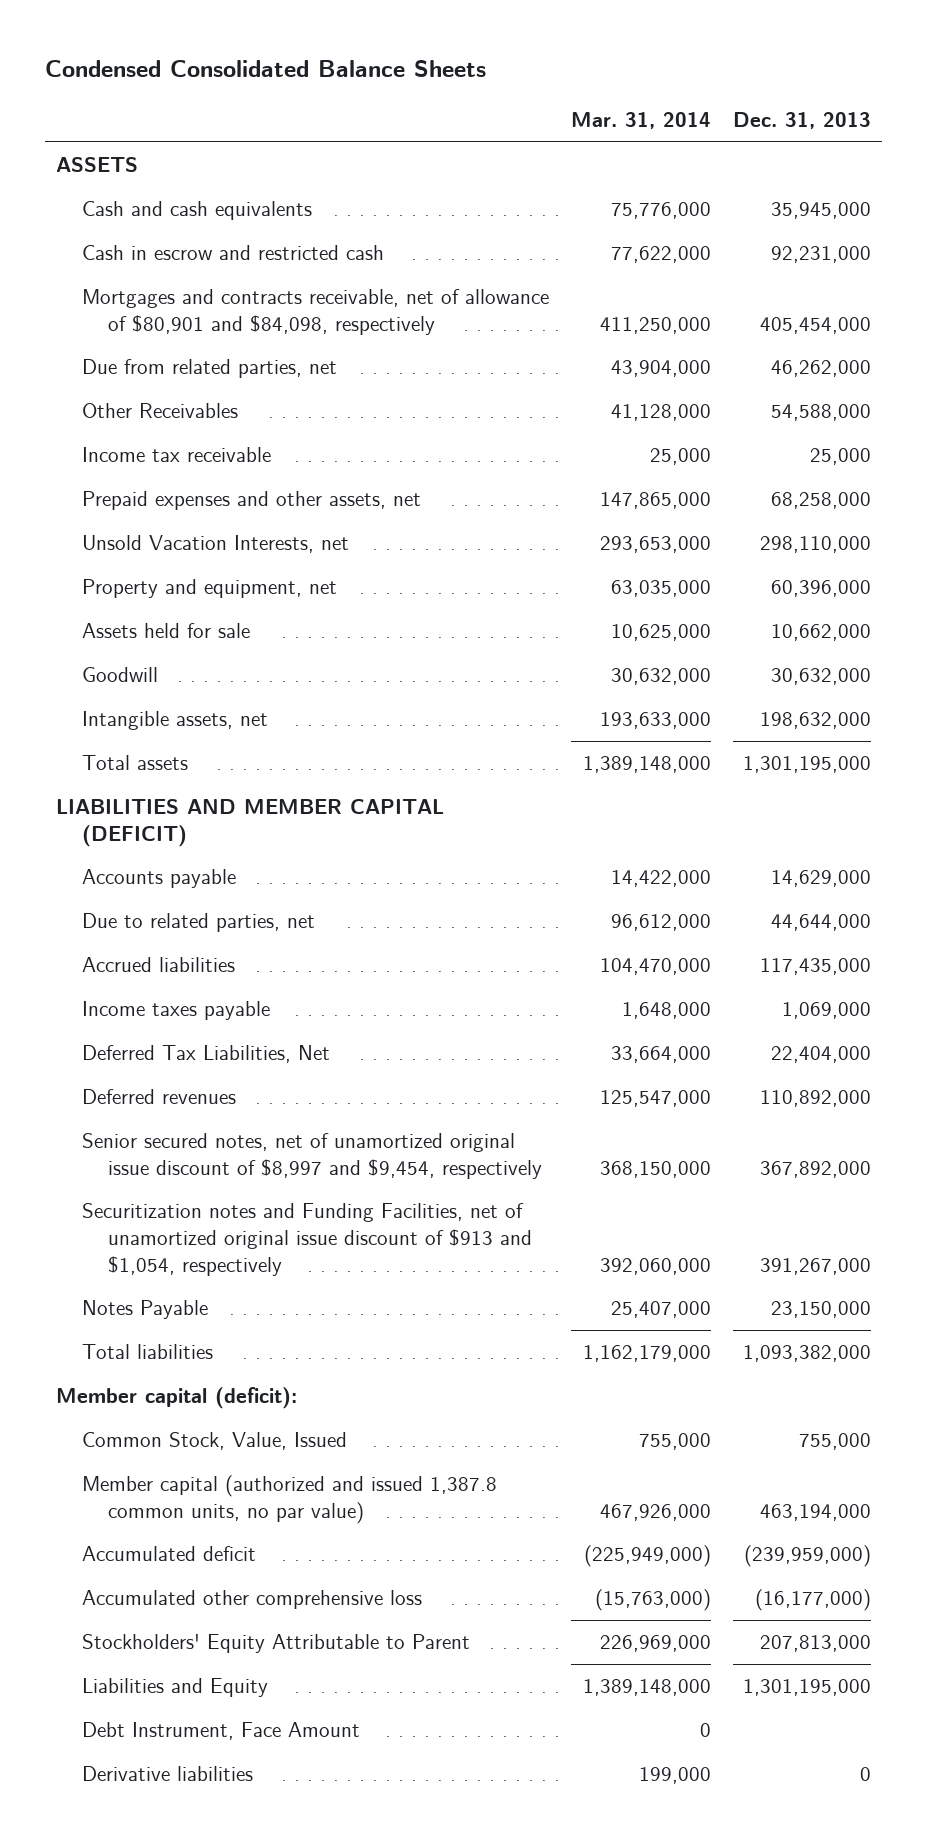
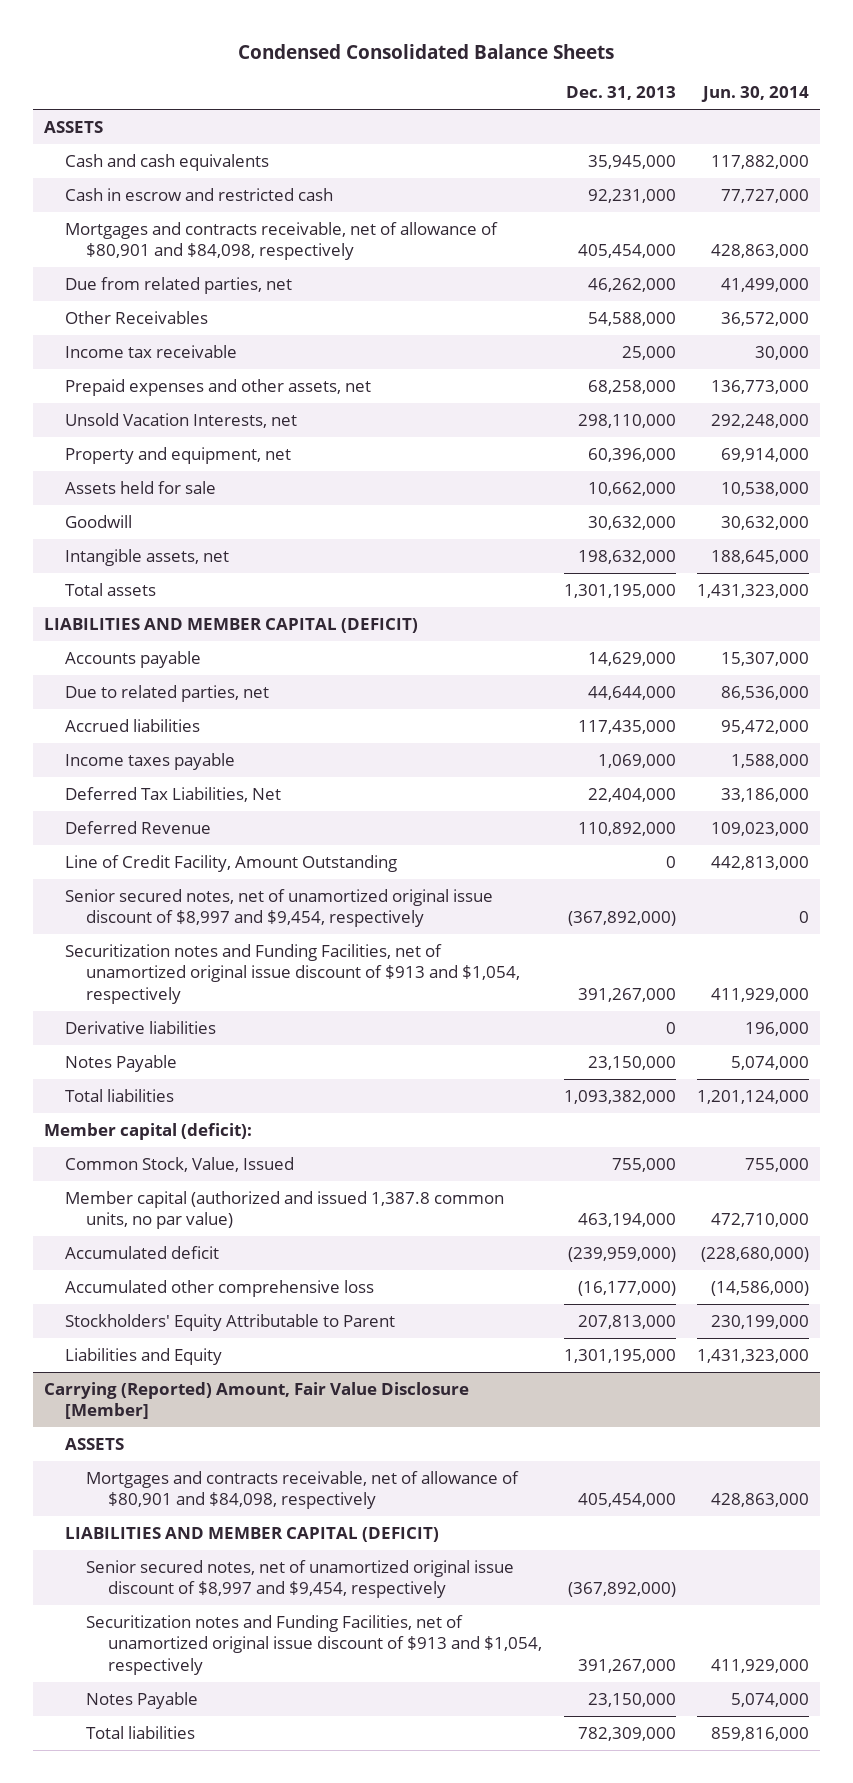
- | Mar. 31, 2014 | Dec. 31, 2013
+ | Dec. 31, 2013 | Jun. 30, 2014
- Deferred revenues | 125,547,000 | 110,892,000
- Senior secured notes, net of unamortized original issue discount of $8,997 and $9,454, respectively | 368,150,000 | 367,892,000
+ Deferred Revenue | 110,892,000 | 109,023,000
+ Line of Credit Facility, Amount Outstanding | 0 | 442,813,000
+ Senior secured notes, net of unamortized original issue discount of $8,997 and $9,454, respectively | (367,892,000) | 0
moved up: Derivative liabilities | 0 | 196,000
- Debt Instrument, Face Amount | 0 |
+ Carrying (Reported) Amount, Fair Value Disclosure [Member]
+ ASSETS
+ Mortgages and contracts receivable, net of allowance of $80,901 and $84,098, respectively | 405,454,000 | 428,863,000
+ LIABILITIES AND MEMBER CAPITAL (DEFICIT)
+ Senior secured notes, net of unamortized original issue discount of $8,997 and $9,454, respectively | (367,892,000) |
+ Securitization notes and Funding Facilities, net of unamortized original issue discount of $913 and $1,054, respectively | 391,267,000 | 411,929,000
+ Notes Payable | 23,150,000 | 5,074,000
+ Total liabilities | 782,309,000 | 859,816,000

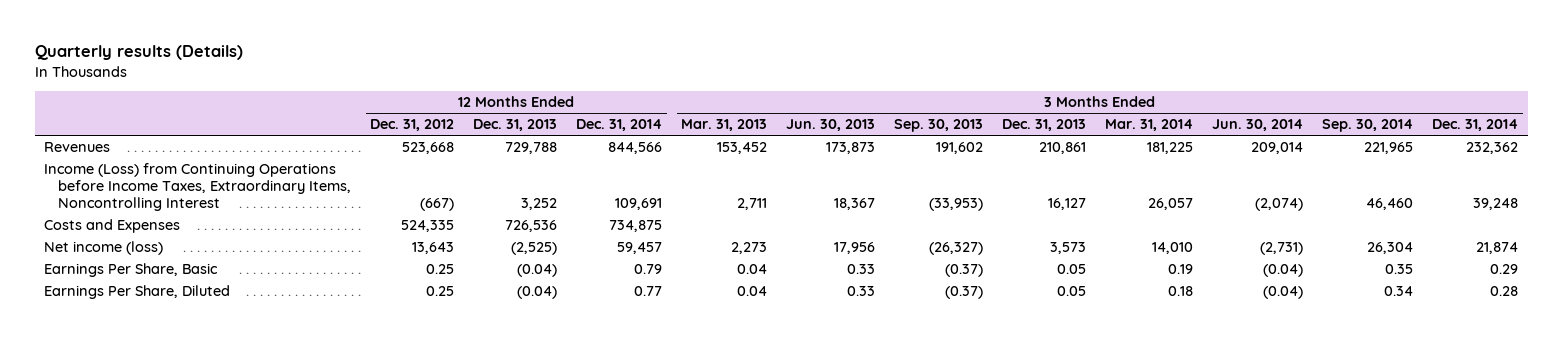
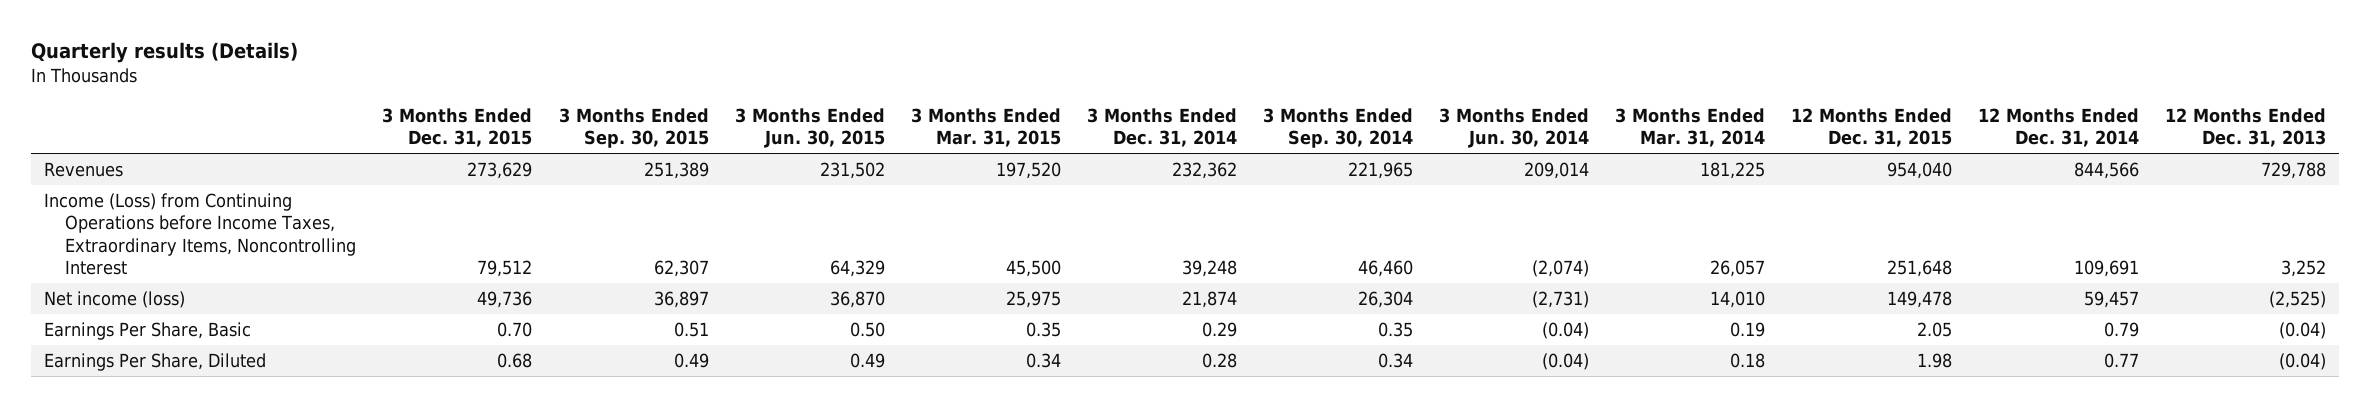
- | 12 Months Ended Dec. 31, 2012 | 12 Months Ended Dec. 31, 2013 | 12 Months Ended Dec. 31, 2014 | 3 Months Ended Mar. 31, 2013 | 3 Months Ended Jun. 30, 2013 | 3 Months Ended Sep. 30, 2013 | 3 Months Ended Dec. 31, 2013 | 3 Months Ended Mar. 31, 2014 | 3 Months Ended Jun. 30, 2014 | 3 Months Ended Sep. 30, 2014 | 3 Months Ended Dec. 31, 2014
+ | 3 Months Ended Dec. 31, 2015 | 3 Months Ended Sep. 30, 2015 | 3 Months Ended Jun. 30, 2015 | 3 Months Ended Mar. 31, 2015 | 3 Months Ended Dec. 31, 2014 | 3 Months Ended Sep. 30, 2014 | 3 Months Ended Jun. 30, 2014 | 3 Months Ended Mar. 31, 2014 | 12 Months Ended Dec. 31, 2015 | 12 Months Ended Dec. 31, 2014 | 12 Months Ended Dec. 31, 2013
- Costs and Expenses | 524,335 | 726,536 | 734,875 | | | | | | | |

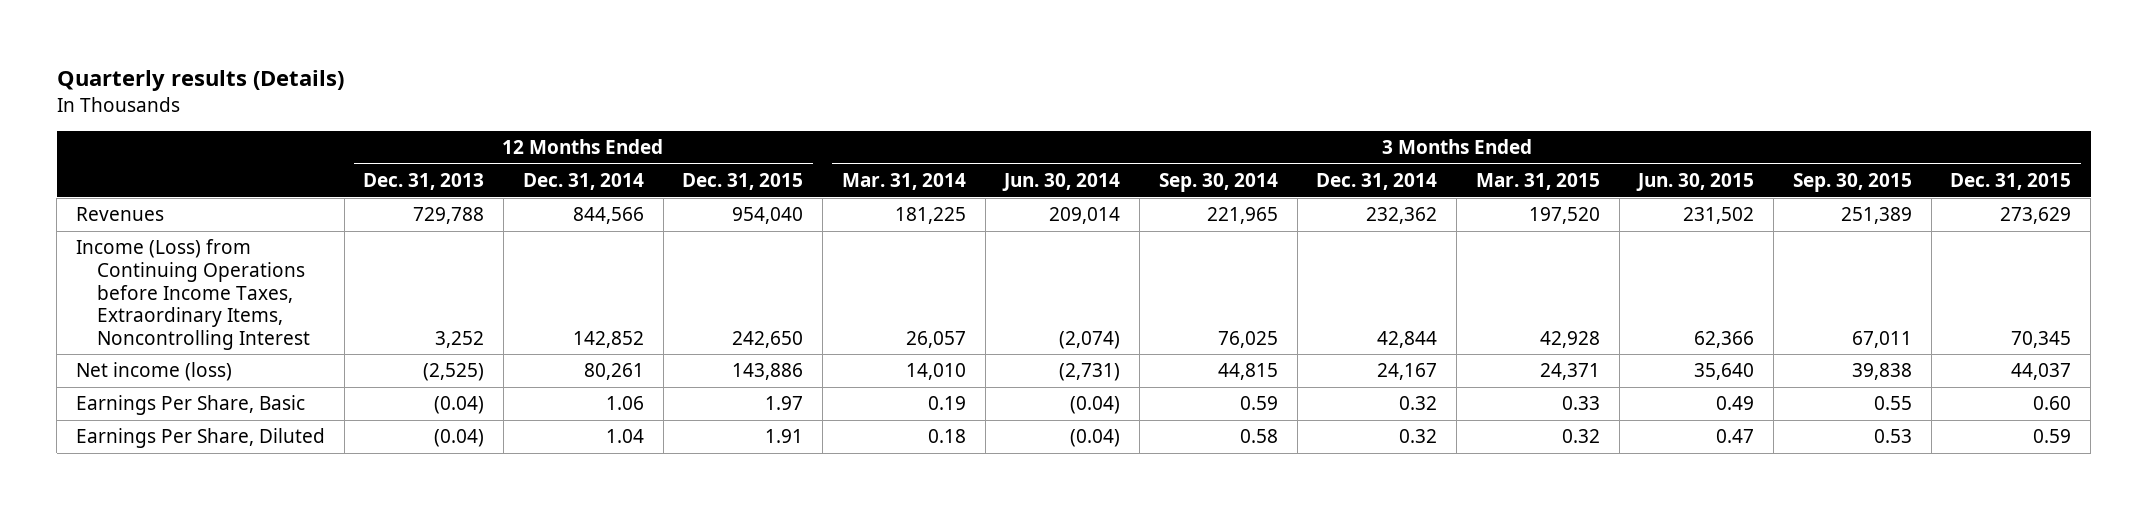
- | 3 Months Ended Dec. 31, 2015 | 3 Months Ended Sep. 30, 2015 | 3 Months Ended Jun. 30, 2015 | 3 Months Ended Mar. 31, 2015 | 3 Months Ended Dec. 31, 2014 | 3 Months Ended Sep. 30, 2014 | 3 Months Ended Jun. 30, 2014 | 3 Months Ended Mar. 31, 2014 | 12 Months Ended Dec. 31, 2015 | 12 Months Ended Dec. 31, 2014 | 12 Months Ended Dec. 31, 2013
+ | 12 Months Ended Dec. 31, 2013 | 12 Months Ended Dec. 31, 2014 | 12 Months Ended Dec. 31, 2015 | 3 Months Ended Mar. 31, 2014 | 3 Months Ended Jun. 30, 2014 | 3 Months Ended Sep. 30, 2014 | 3 Months Ended Dec. 31, 2014 | 3 Months Ended Mar. 31, 2015 | 3 Months Ended Jun. 30, 2015 | 3 Months Ended Sep. 30, 2015 | 3 Months Ended Dec. 31, 2015
- Income (Loss) from Continuing Operations before Income Taxes, Extraordinary Items, Noncontrolling Interest | 79,512 | 62,307 | 64,329 | 45,500 | 39,248 | 46,460 | (2,074) | 26,057 | 251,648 | 109,691 | 3,252
- Net income (loss) | 49,736 | 36,897 | 36,870 | 25,975 | 21,874 | 26,304 | (2,731) | 14,010 | 149,478 | 59,457 | (2,525)
- Earnings Per Share, Basic | 0.70 | 0.51 | 0.50 | 0.35 | 0.29 | 0.35 | (0.04) | 0.19 | 2.05 | 0.79 | (0.04)
- Earnings Per Share, Diluted | 0.68 | 0.49 | 0.49 | 0.34 | 0.28 | 0.34 | (0.04) | 0.18 | 1.98 | 0.77 | (0.04)
+ Income (Loss) from Continuing Operations before Income Taxes, Extraordinary Items, Noncontrolling Interest | 3,252 | 142,852 | 242,650 | 26,057 | (2,074) | 76,025 | 42,844 | 42,928 | 62,366 | 67,011 | 70,345
+ Net income (loss) | (2,525) | 80,261 | 143,886 | 14,010 | (2,731) | 44,815 | 24,167 | 24,371 | 35,640 | 39,838 | 44,037
+ Earnings Per Share, Basic | (0.04) | 1.06 | 1.97 | 0.19 | (0.04) | 0.59 | 0.32 | 0.33 | 0.49 | 0.55 | 0.60
+ Earnings Per Share, Diluted | (0.04) | 1.04 | 1.91 | 0.18 | (0.04) | 0.58 | 0.32 | 0.32 | 0.47 | 0.53 | 0.59

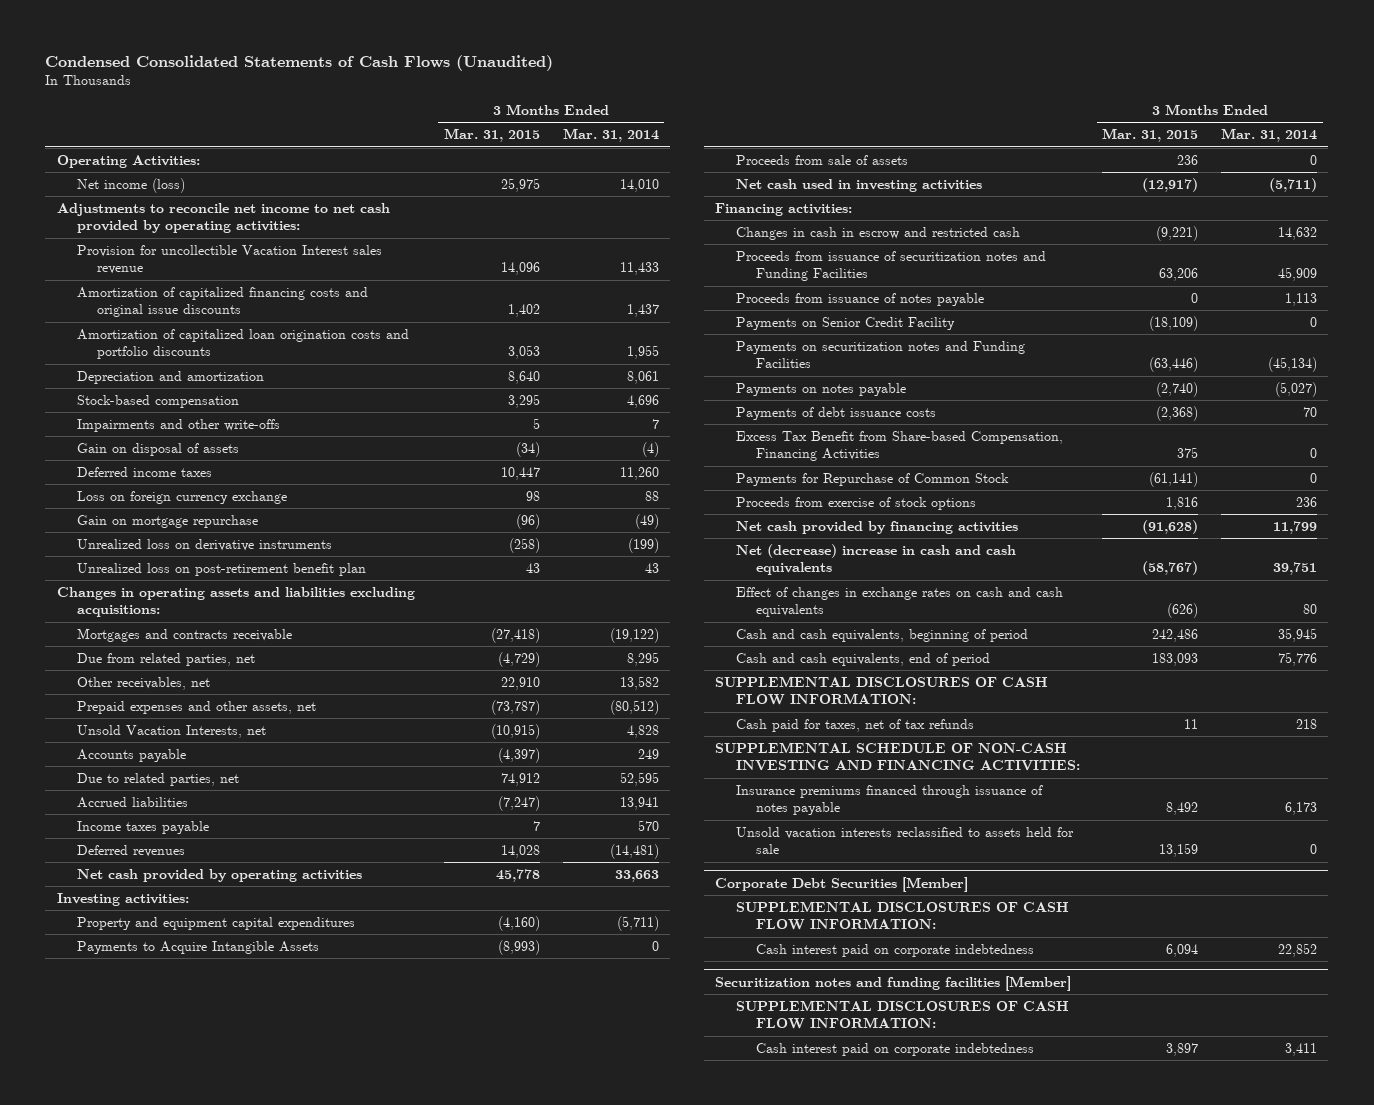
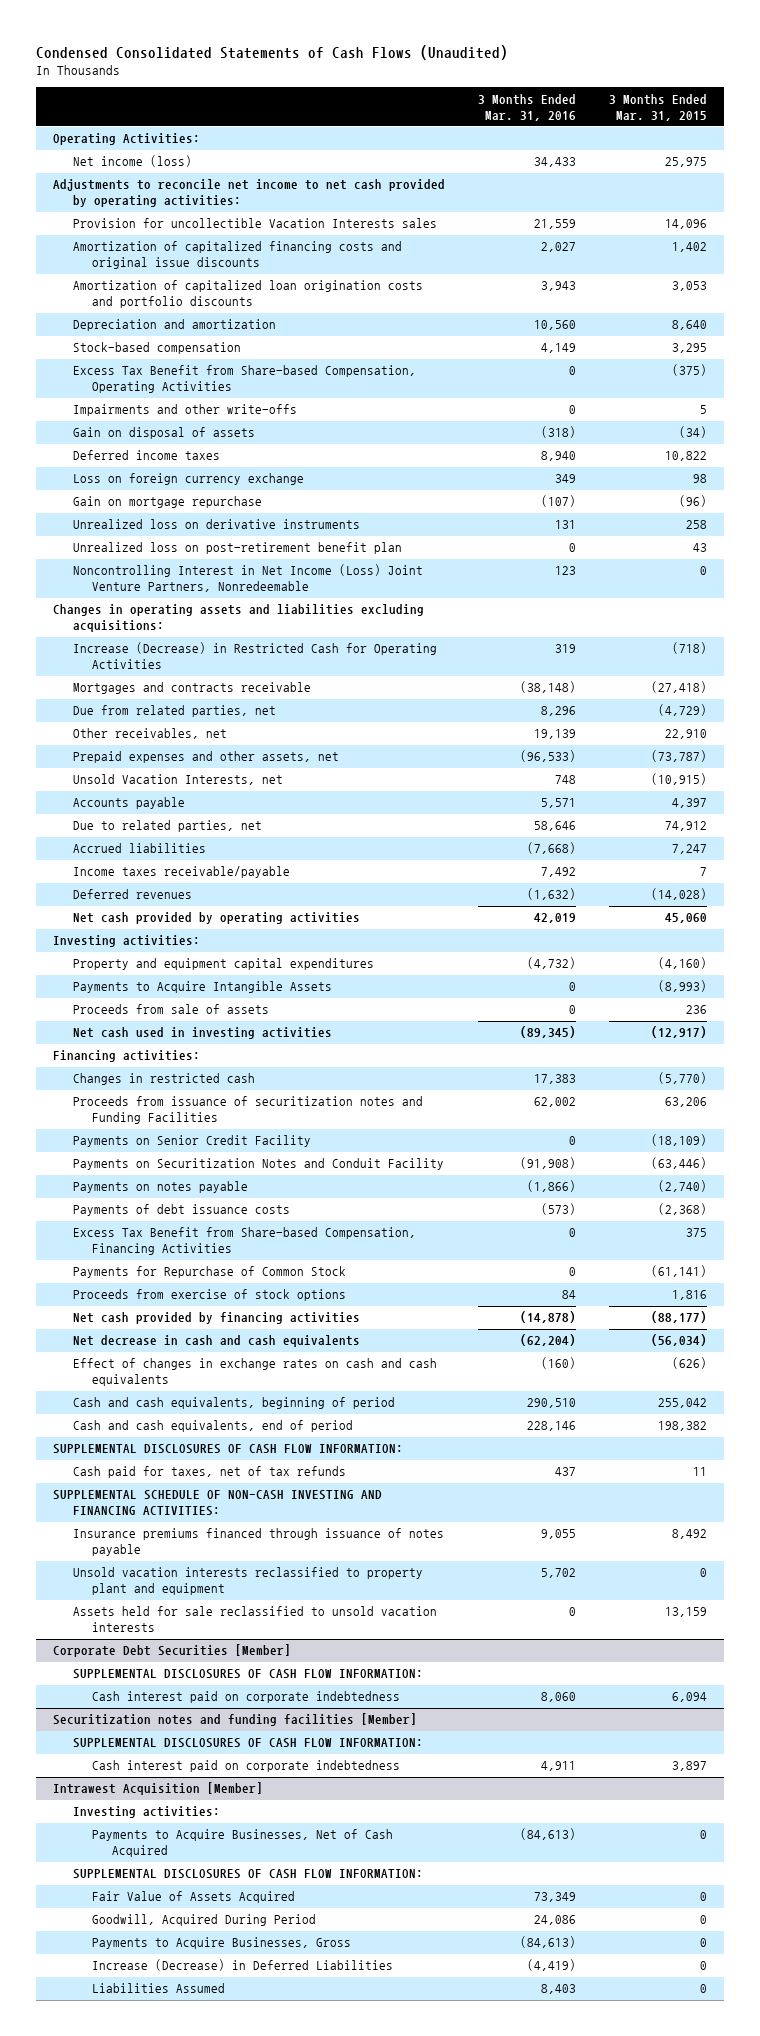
- | 3 Months Ended Mar. 31, 2015 | 3 Months Ended Mar. 31, 2014
+ | 3 Months Ended Mar. 31, 2016 | 3 Months Ended Mar. 31, 2015
- Provision for uncollectible Vacation Interest sales revenue | 14,096 | 11,433
+ Provision for uncollectible Vacation Interests sales | 21,559 | 14,096
+ Excess Tax Benefit from Share-based Compensation, Operating Activities | 0 | (375)
- Deferred income taxes | 10,447 | 11,260
+ Deferred income taxes | 8,940 | 10,822
- Unrealized loss on derivative instruments | (258) | (199)
+ Unrealized loss on derivative instruments | 131 | 258
+ Noncontrolling Interest in Net Income (Loss) Joint Venture Partners, Nonredeemable | 123 | 0
+ Increase (Decrease) in Restricted Cash for Operating Activities | 319 | (718)
- Accounts payable | (4,397) | 249
+ Accounts payable | 5,571 | 4,397
- Accrued liabilities | (7,247) | 13,941
- Income taxes payable | 7 | 570
- Deferred revenues | 14,028 | (14,481)
- Net cash provided by operating activities | 45,778 | 33,663
+ Accrued liabilities | (7,668) | 7,247
+ Income taxes receivable/payable | 7,492 | 7
+ Deferred revenues | (1,632) | (14,028)
+ Net cash provided by operating activities | 42,019 | 45,060
- Changes in cash in escrow and restricted cash | (9,221) | 14,632
+ Changes in restricted cash | 17,383 | (5,770)
- Proceeds from issuance of notes payable | 0 | 1,113
- Payments on securitization notes and Funding Facilities | (63,446) | (45,134)
+ Payments on Securitization Notes and Conduit Facility | (91,908) | (63,446)
- Net cash provided by financing activities | (91,628) | 11,799
- Net (decrease) increase in cash and cash equivalents | (58,767) | 39,751
+ Net cash provided by financing activities | (14,878) | (88,177)
+ Net decrease in cash and cash equivalents | (62,204) | (56,034)
- Cash and cash equivalents, beginning of period | 242,486 | 35,945
- Cash and cash equivalents, end of period | 183,093 | 75,776
+ Cash and cash equivalents, beginning of period | 290,510 | 255,042
+ Cash and cash equivalents, end of period | 228,146 | 198,382
- Unsold vacation interests reclassified to assets held for sale | 13,159 | 0
+ Unsold vacation interests reclassified to property plant and equipment | 5,702 | 0
+ Assets held for sale reclassified to unsold vacation interests | 0 | 13,159
+ Intrawest Acquisition [Member]
+ Investing activities:
+ Payments to Acquire Businesses, Net of Cash Acquired | (84,613) | 0
+ SUPPLEMENTAL DISCLOSURES OF CASH FLOW INFORMATION:
+ Fair Value of Assets Acquired | 73,349 | 0
+ Goodwill, Acquired During Period | 24,086 | 0
+ Payments to Acquire Businesses, Gross | (84,613) | 0
+ Increase (Decrease) in Deferred Liabilities | (4,419) | 0
+ Liabilities Assumed | 8,403 | 0

